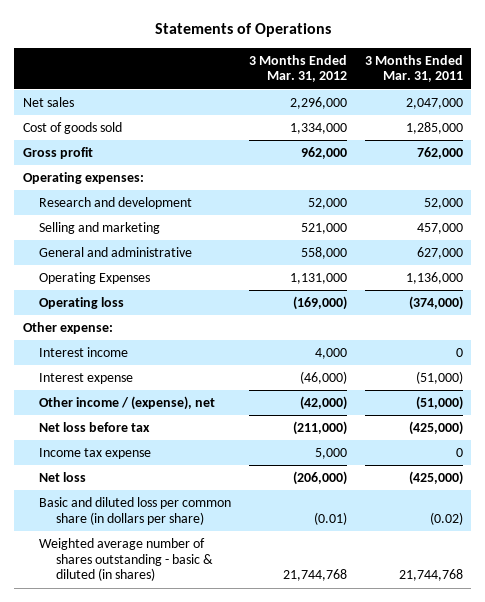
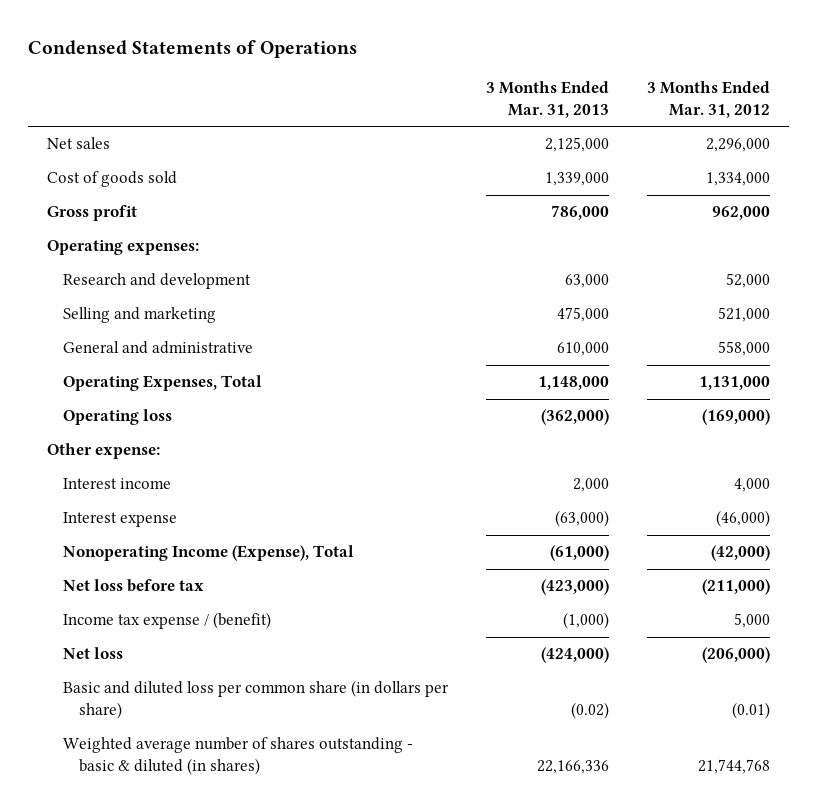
- Statements of Operations
+ Condensed Statements of Operations
- | 3 Months Ended Mar. 31, 2012 | 3 Months Ended Mar. 31, 2011
+ | 3 Months Ended Mar. 31, 2013 | 3 Months Ended Mar. 31, 2012
- Operating Expenses | 1,131,000 | 1,136,000
+ Operating Expenses, Total | 1,148,000 | 1,131,000
- Other income / (expense), net | (42,000) | (51,000)
+ Nonoperating Income (Expense), Total | (61,000) | (42,000)
- Income tax expense | 5,000 | 0
+ Income tax expense / (benefit) | (1,000) | 5,000

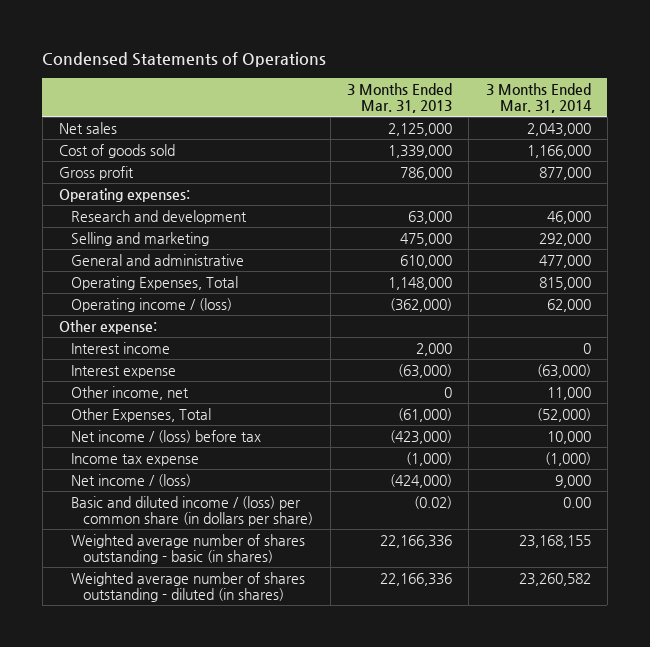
- | 3 Months Ended Mar. 31, 2013 | 3 Months Ended Mar. 31, 2012
+ | 3 Months Ended Mar. 31, 2013 | 3 Months Ended Mar. 31, 2014
- Operating loss | (362,000) | (169,000)
+ Operating income / (loss) | (362,000) | 62,000
- Nonoperating Income (Expense), Total | (61,000) | (42,000)
- Net loss before tax | (423,000) | (211,000)
- Income tax expense / (benefit) | (1,000) | 5,000
- Net loss | (424,000) | (206,000)
- Basic and diluted loss per common share (in dollars per share) | (0.02) | (0.01)
- Weighted average number of shares outstanding - basic & diluted (in shares) | 22,166,336 | 21,744,768
+ Other income, net | 0 | 11,000
+ Other Expenses, Total | (61,000) | (52,000)
+ Net income / (loss) before tax | (423,000) | 10,000
+ Income tax expense | (1,000) | (1,000)
+ Net income / (loss) | (424,000) | 9,000
+ Basic and diluted income / (loss) per common share (in dollars per share) | (0.02) | 0.00
+ Weighted average number of shares outstanding - basic (in shares) | 22,166,336 | 23,168,155
+ Weighted average number of shares outstanding - diluted (in shares) | 22,166,336 | 23,260,582

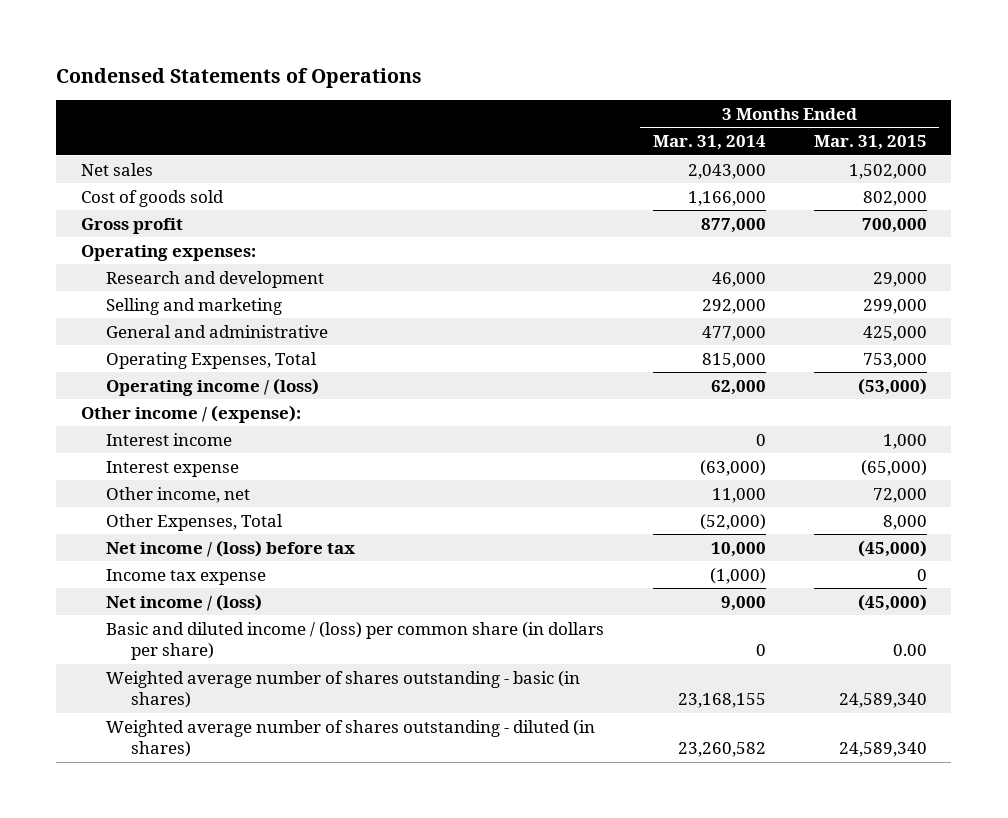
- | 3 Months Ended Mar. 31, 2013 | 3 Months Ended Mar. 31, 2014
+ | 3 Months Ended Mar. 31, 2014 | 3 Months Ended Mar. 31, 2015
- Other expense:
+ Other income / (expense):
- Basic and diluted income / (loss) per common share (in dollars per share) | (0.02) | 0.00
+ Basic and diluted income / (loss) per common share (in dollars per share) | 0 | 0.00

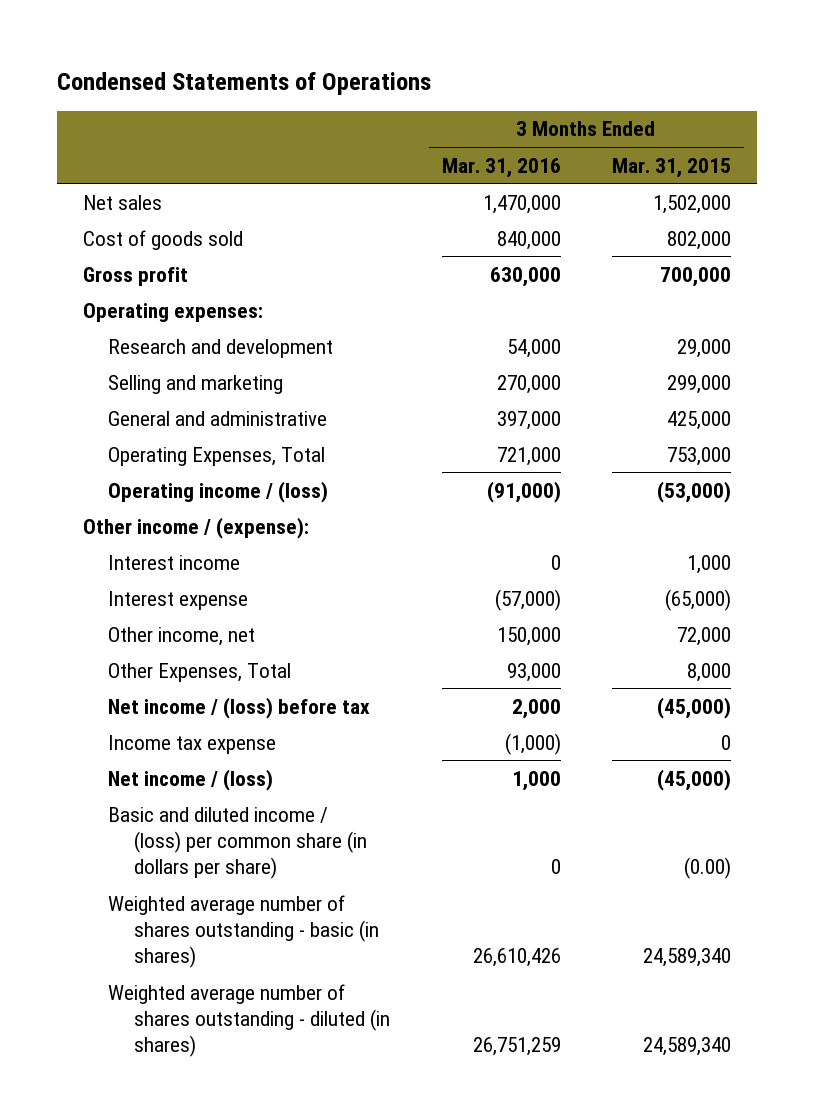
- | 3 Months Ended Mar. 31, 2014 | 3 Months Ended Mar. 31, 2015
+ | 3 Months Ended Mar. 31, 2016 | 3 Months Ended Mar. 31, 2015
- Basic and diluted income / (loss) per common share (in dollars per share) | 0 | 0.00
+ Basic and diluted income / (loss) per common share (in dollars per share) | 0 | (0.00)

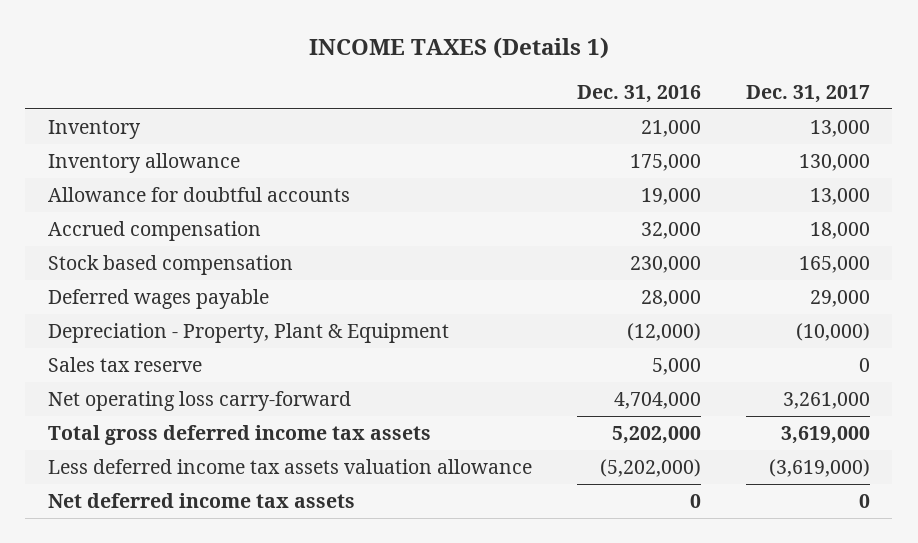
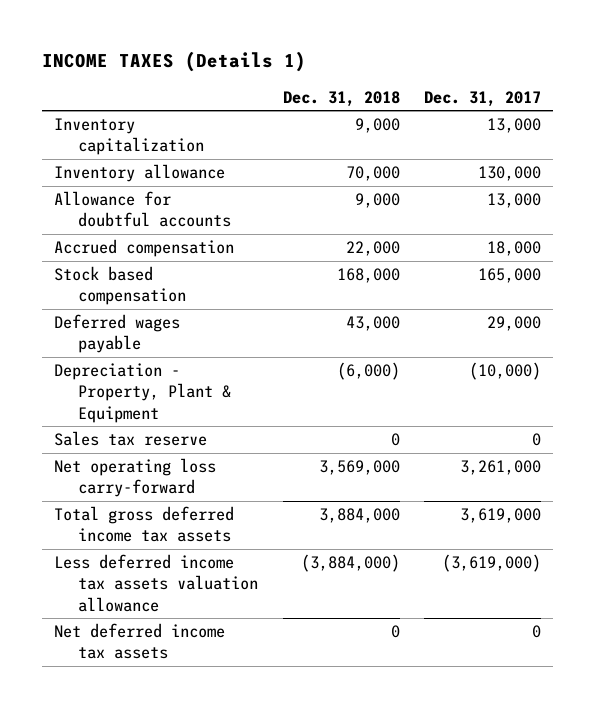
- | Dec. 31, 2016 | Dec. 31, 2017
+ | Dec. 31, 2018 | Dec. 31, 2017
- Inventory | 21,000 | 13,000
+ Inventory capitalization | 9,000 | 13,000

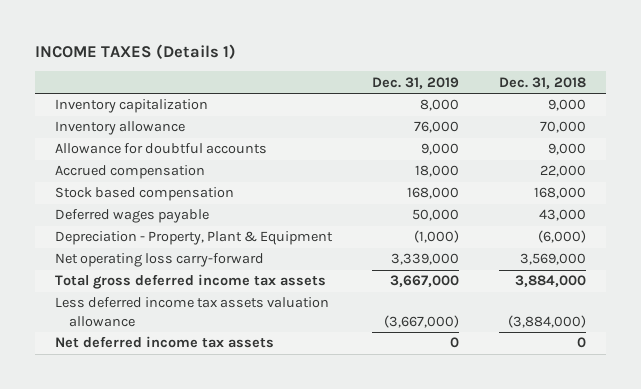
- | Dec. 31, 2018 | Dec. 31, 2017
+ | Dec. 31, 2019 | Dec. 31, 2018
- Sales tax reserve | 0 | 0

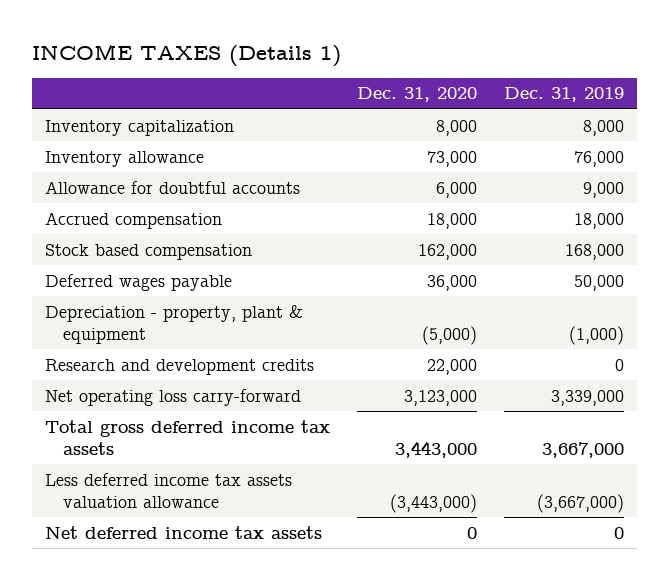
- | Dec. 31, 2019 | Dec. 31, 2018
+ | Dec. 31, 2020 | Dec. 31, 2019
- Depreciation - Property, Plant & Equipment | (1,000) | (6,000)
+ Depreciation - property, plant & equipment | (5,000) | (1,000)
+ Research and development credits | 22,000 | 0

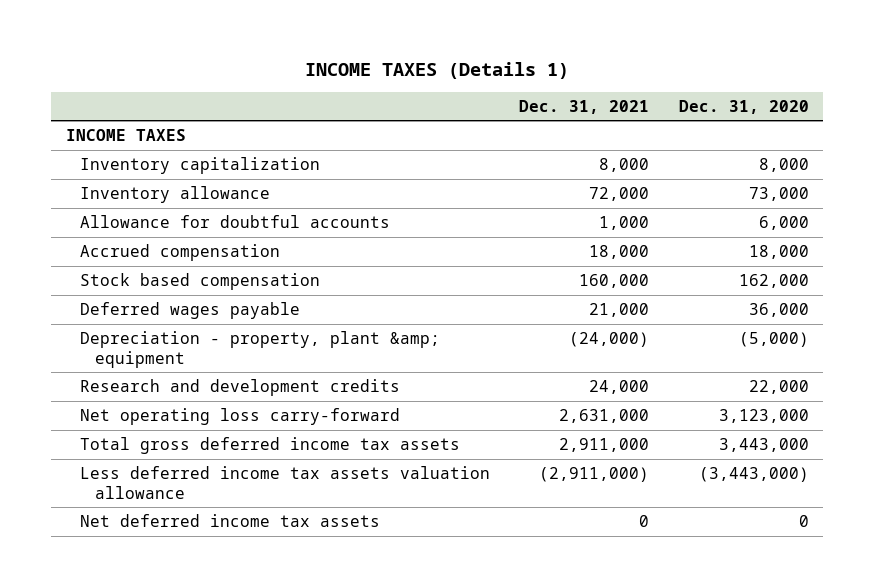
- | Dec. 31, 2020 | Dec. 31, 2019
+ | Dec. 31, 2021 | Dec. 31, 2020
+ INCOME TAXES
- Depreciation - property, plant & equipment | (5,000) | (1,000)
+ Depreciation - property, plant &amp; equipment | (24,000) | (5,000)

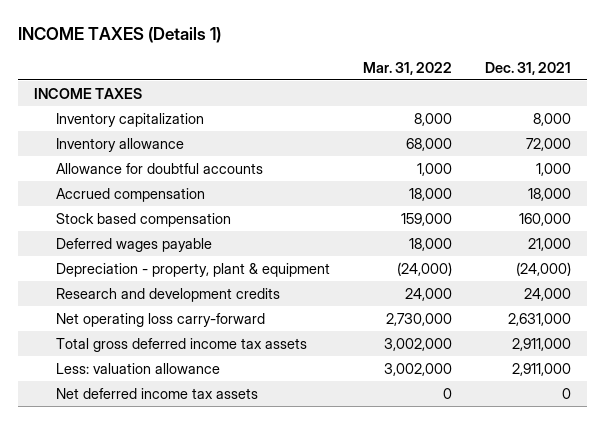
- | Dec. 31, 2021 | Dec. 31, 2020
+ | Mar. 31, 2022 | Dec. 31, 2021
- Depreciation - property, plant &amp; equipment | (24,000) | (5,000)
+ Depreciation - property, plant & equipment | (24,000) | (24,000)
- Less deferred income tax assets valuation allowance | (2,911,000) | (3,443,000)
+ Less: valuation allowance | 3,002,000 | 2,911,000

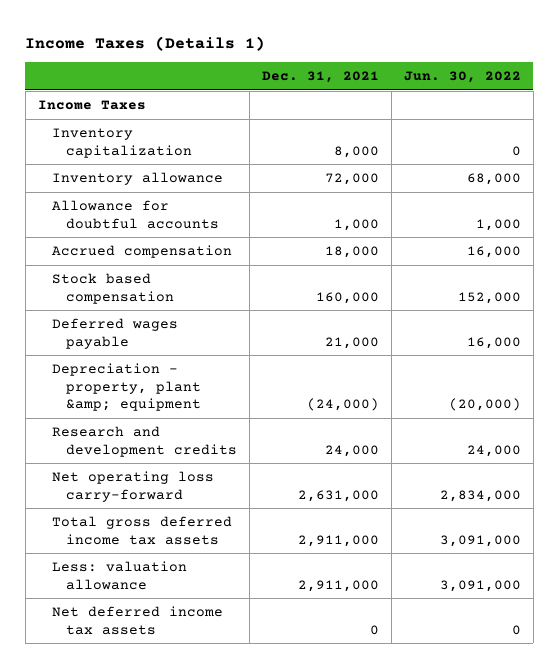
- INCOME TAXES (Details 1)
+ Income Taxes (Details 1)
- | Mar. 31, 2022 | Dec. 31, 2021
+ | Dec. 31, 2021 | Jun. 30, 2022
- INCOME TAXES
+ Income Taxes
- Depreciation - property, plant & equipment | (24,000) | (24,000)
+ Depreciation - property, plant &amp; equipment | (24,000) | (20,000)

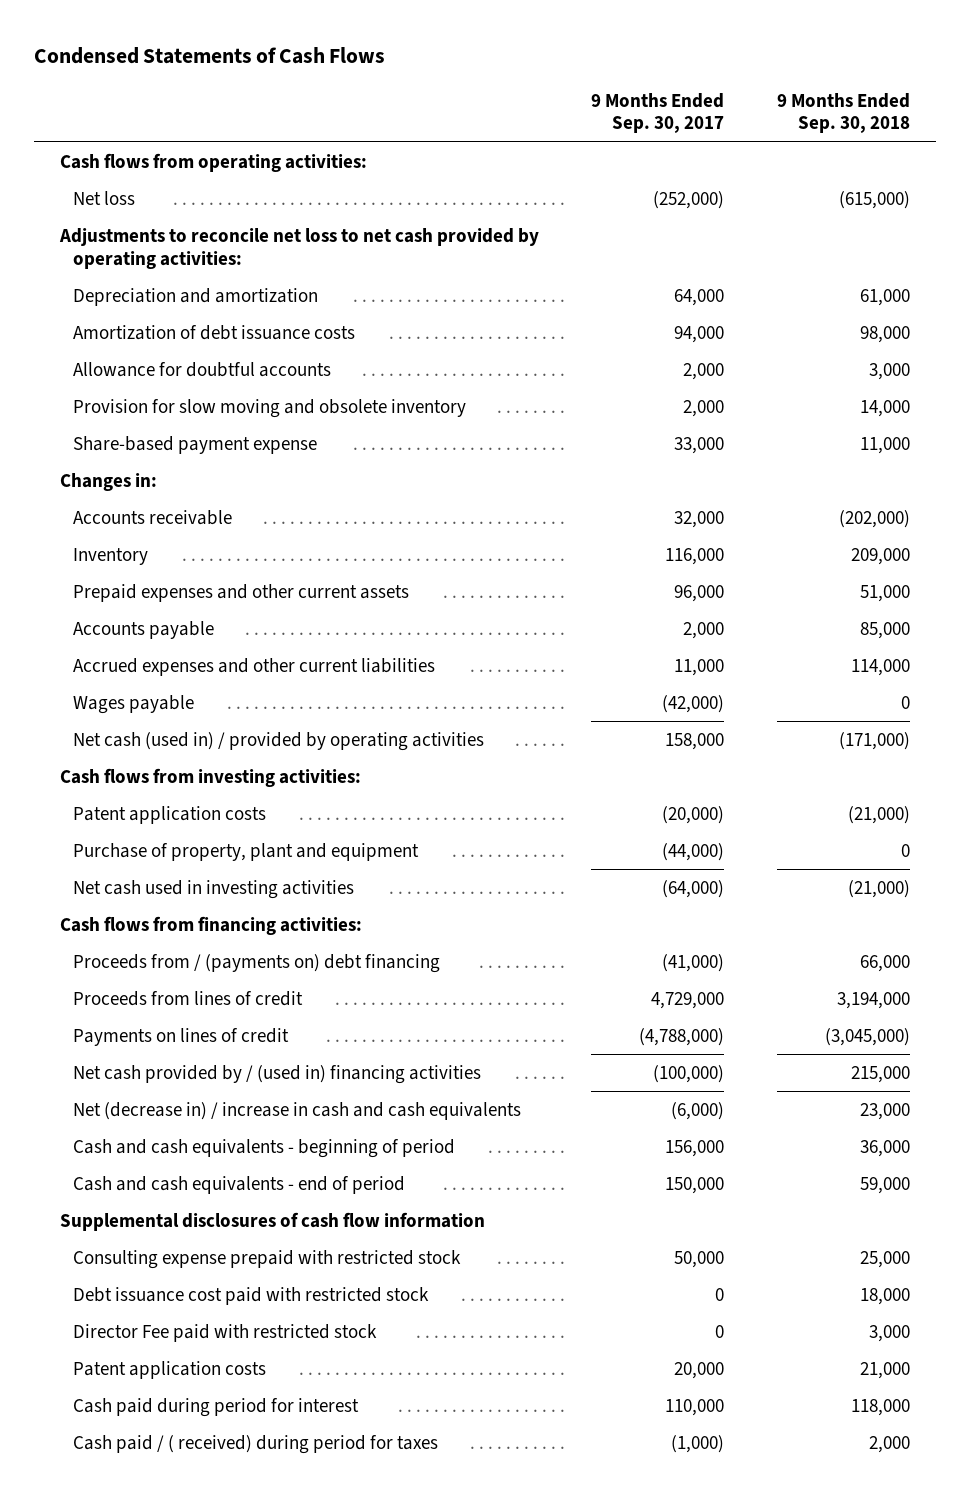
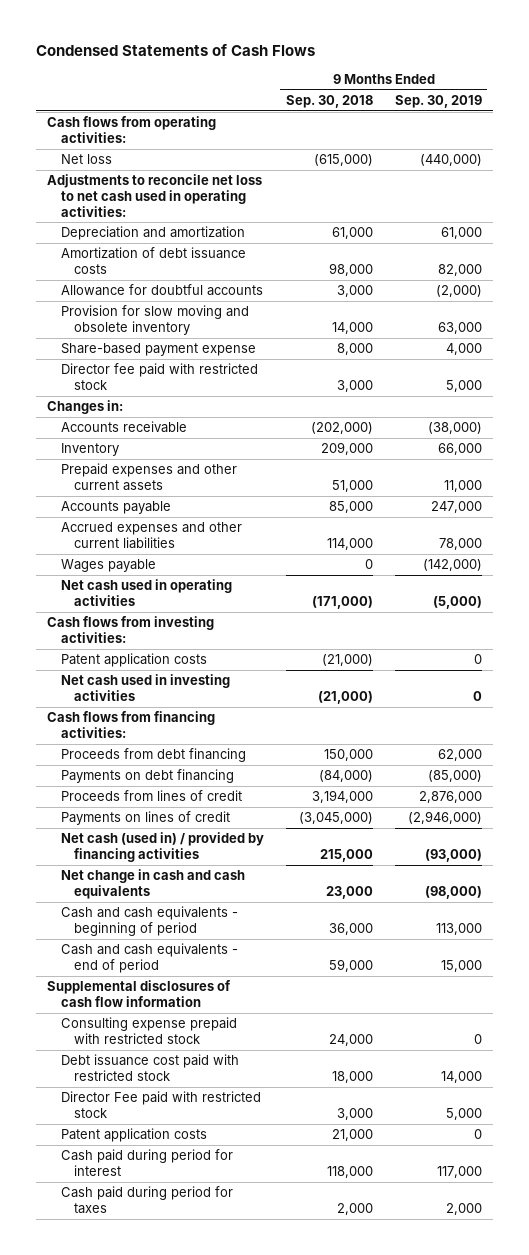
- | 9 Months Ended Sep. 30, 2017 | 9 Months Ended Sep. 30, 2018
+ | 9 Months Ended Sep. 30, 2018 | 9 Months Ended Sep. 30, 2019
- Adjustments to reconcile net loss to net cash provided by operating activities:
+ Adjustments to reconcile net loss to net cash used in operating activities:
- Share-based payment expense | 33,000 | 11,000
+ Share-based payment expense | 8,000 | 4,000
+ Director fee paid with restricted stock | 3,000 | 5,000
- Net cash (used in) / provided by operating activities | 158,000 | (171,000)
+ Net cash used in operating activities | (171,000) | (5,000)
- Purchase of property, plant and equipment | (44,000) | 0
- Proceeds from / (payments on) debt financing | (41,000) | 66,000
+ Proceeds from debt financing | 150,000 | 62,000
+ Payments on debt financing | (84,000) | (85,000)
- Net cash provided by / (used in) financing activities | (100,000) | 215,000
- Net (decrease in) / increase in cash and cash equivalents | (6,000) | 23,000
+ Net cash (used in) / provided by financing activities | 215,000 | (93,000)
+ Net change in cash and cash equivalents | 23,000 | (98,000)
- Consulting expense prepaid with restricted stock | 50,000 | 25,000
+ Consulting expense prepaid with restricted stock | 24,000 | 0
- Cash paid / ( received) during period for taxes | (1,000) | 2,000
+ Cash paid during period for taxes | 2,000 | 2,000

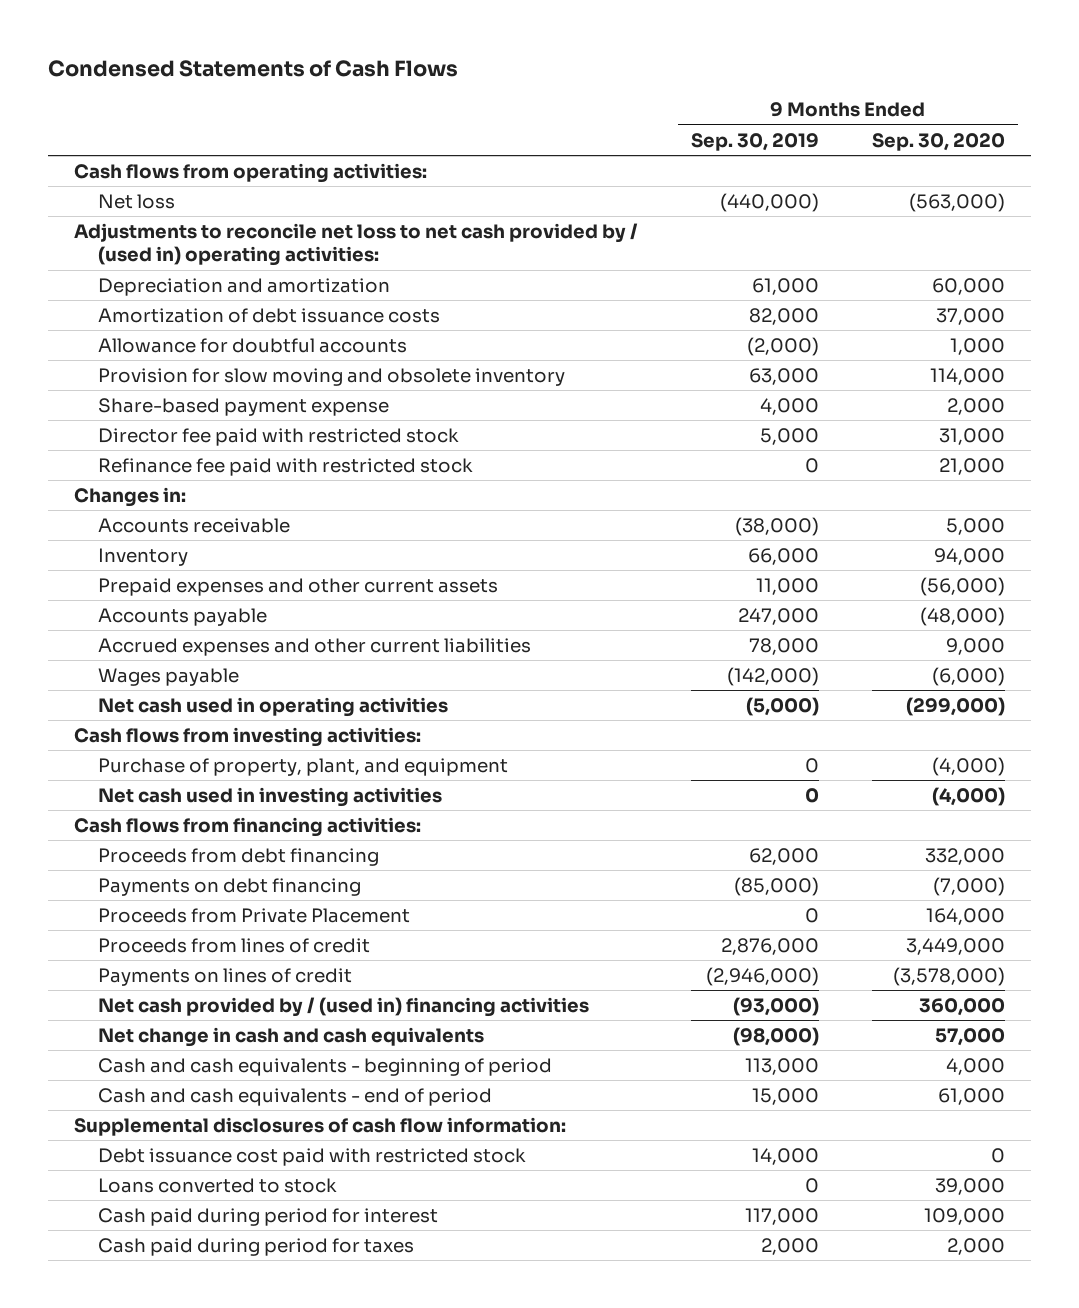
- | 9 Months Ended Sep. 30, 2018 | 9 Months Ended Sep. 30, 2019
+ | 9 Months Ended Sep. 30, 2019 | 9 Months Ended Sep. 30, 2020
- Adjustments to reconcile net loss to net cash used in operating activities:
+ Adjustments to reconcile net loss to net cash provided by / (used in) operating activities:
+ Refinance fee paid with restricted stock | 0 | 21,000
- Patent application costs | (21,000) | 0
+ Purchase of property, plant, and equipment | 0 | (4,000)
+ Proceeds from Private Placement | 0 | 164,000
- Net cash (used in) / provided by financing activities | 215,000 | (93,000)
+ Net cash provided by / (used in) financing activities | (93,000) | 360,000
- Supplemental disclosures of cash flow information
- Consulting expense prepaid with restricted stock | 24,000 | 0
+ Supplemental disclosures of cash flow information:
- Director Fee paid with restricted stock | 3,000 | 5,000
- Patent application costs | 21,000 | 0
+ Loans converted to stock | 0 | 39,000

